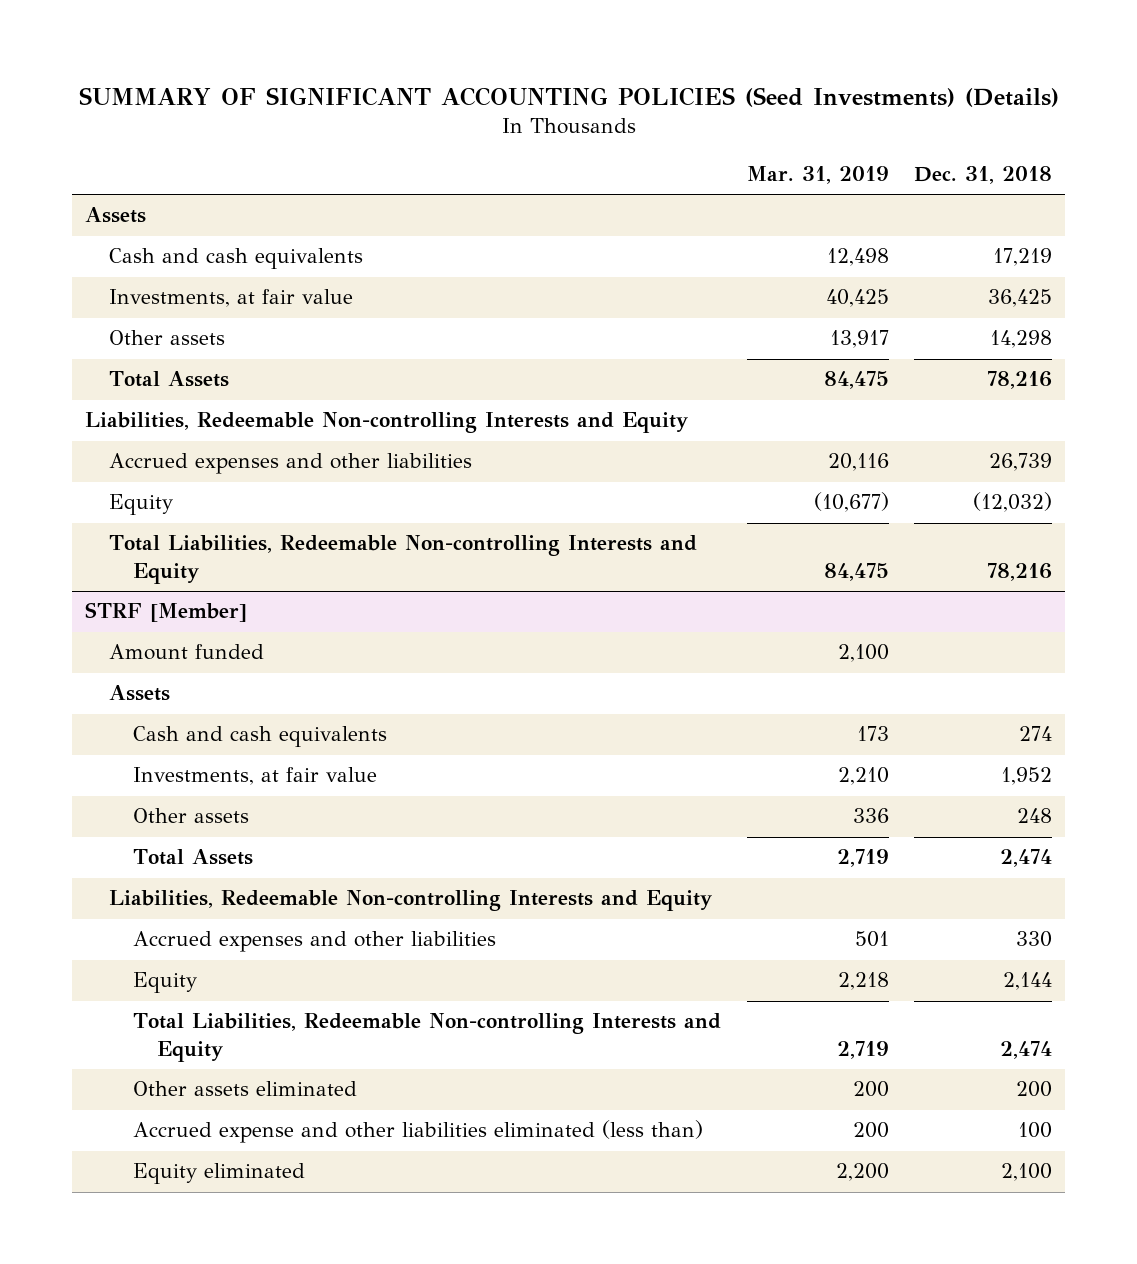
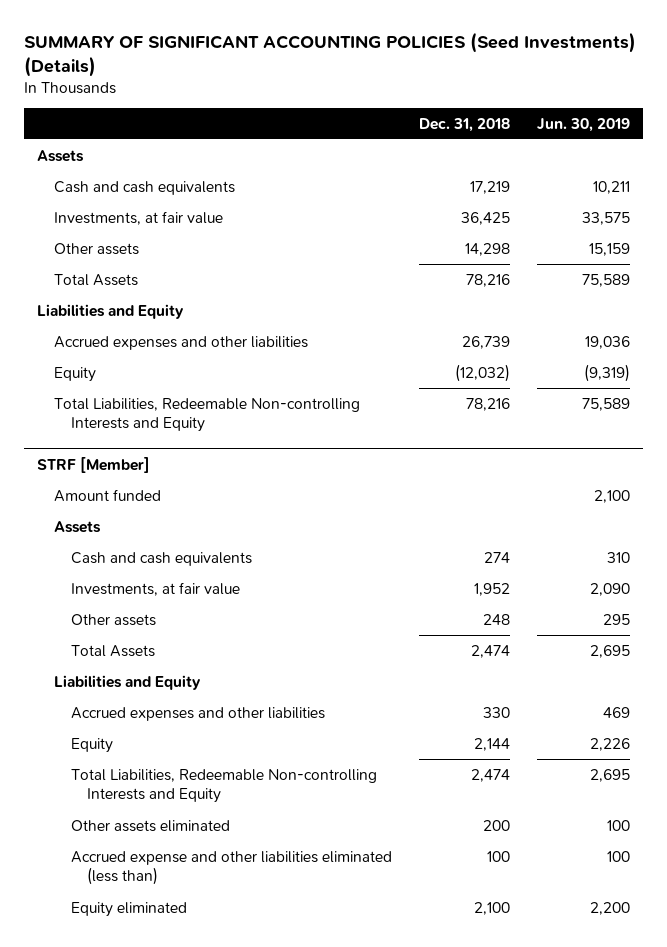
- | Mar. 31, 2019 | Dec. 31, 2018
+ | Dec. 31, 2018 | Jun. 30, 2019
- Liabilities, Redeemable Non-controlling Interests and Equity
+ Liabilities and Equity
@ STRF [Member]
- Liabilities, Redeemable Non-controlling Interests and Equity
+ Liabilities and Equity

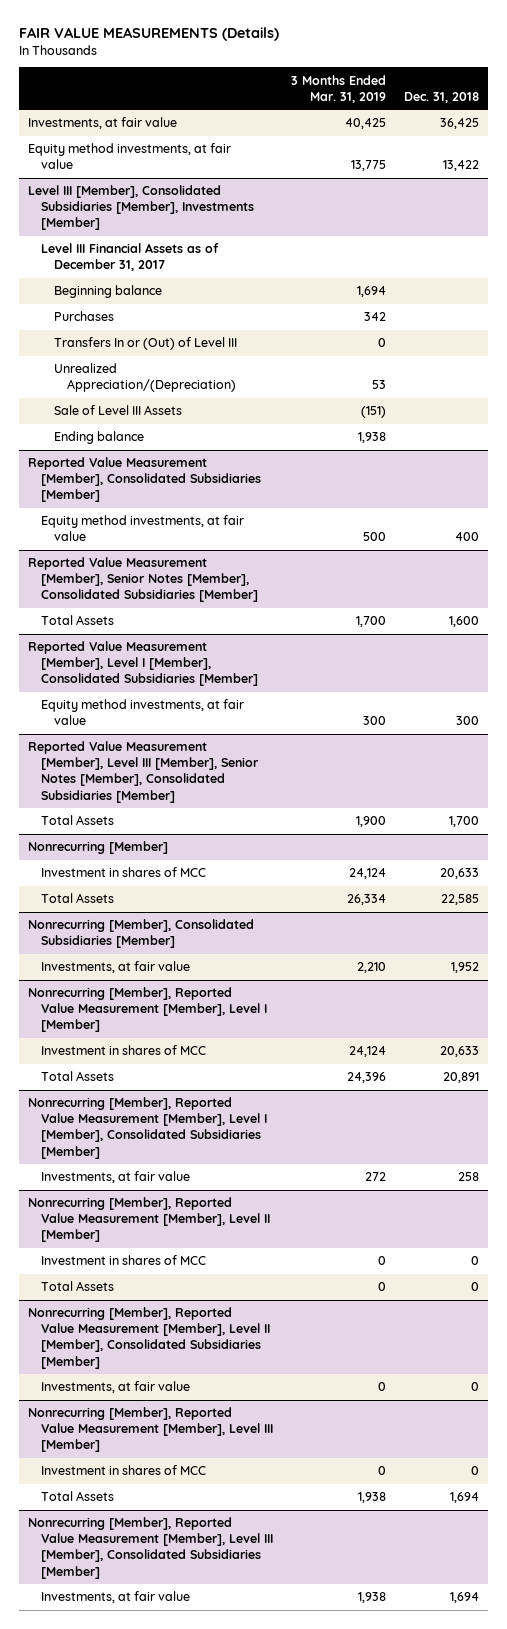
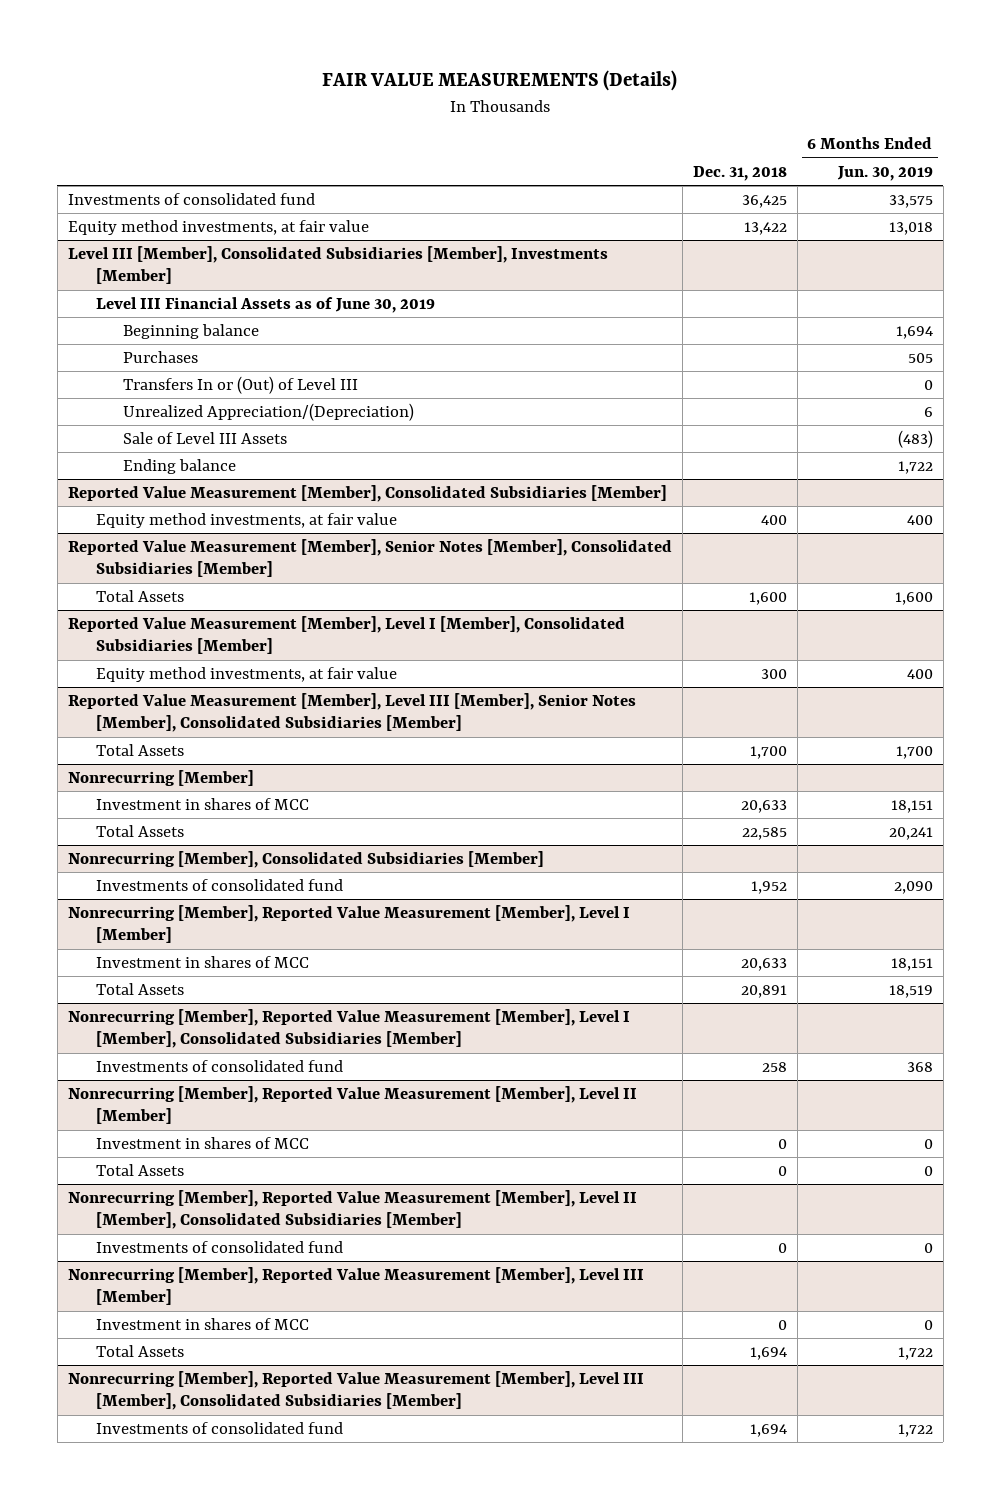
- | 3 Months Ended Mar. 31, 2019 | Dec. 31, 2018
+ | Dec. 31, 2018 | 6 Months Ended Jun. 30, 2019
- Investments, at fair value | 40,425 | 36,425
+ Investments of consolidated fund | 36,425 | 33,575
@ Level III [Member], Consolidated Subsidiaries [Member], Investments [Member]
- Level III Financial Assets as of December 31, 2017
+ Level III Financial Assets as of June 30, 2019
@ Nonrecurring [Member], Consolidated Subsidiaries [Member]
- Investments, at fair value | 2,210 | 1,952
+ Investments of consolidated fund | 1,952 | 2,090
@ Nonrecurring [Member], Reported Value Measurement [Member], Level I [Member], Consolidated Subsidiaries [Member]
- Investments, at fair value | 272 | 258
+ Investments of consolidated fund | 258 | 368
@ Nonrecurring [Member], Reported Value Measurement [Member], Level II [Member], Consolidated Subsidiaries [Member]
- Investments, at fair value | 0 | 0
+ Investments of consolidated fund | 0 | 0
@ Nonrecurring [Member], Reported Value Measurement [Member], Level III [Member], Consolidated Subsidiaries [Member]
- Investments, at fair value | 1,938 | 1,694
+ Investments of consolidated fund | 1,694 | 1,722

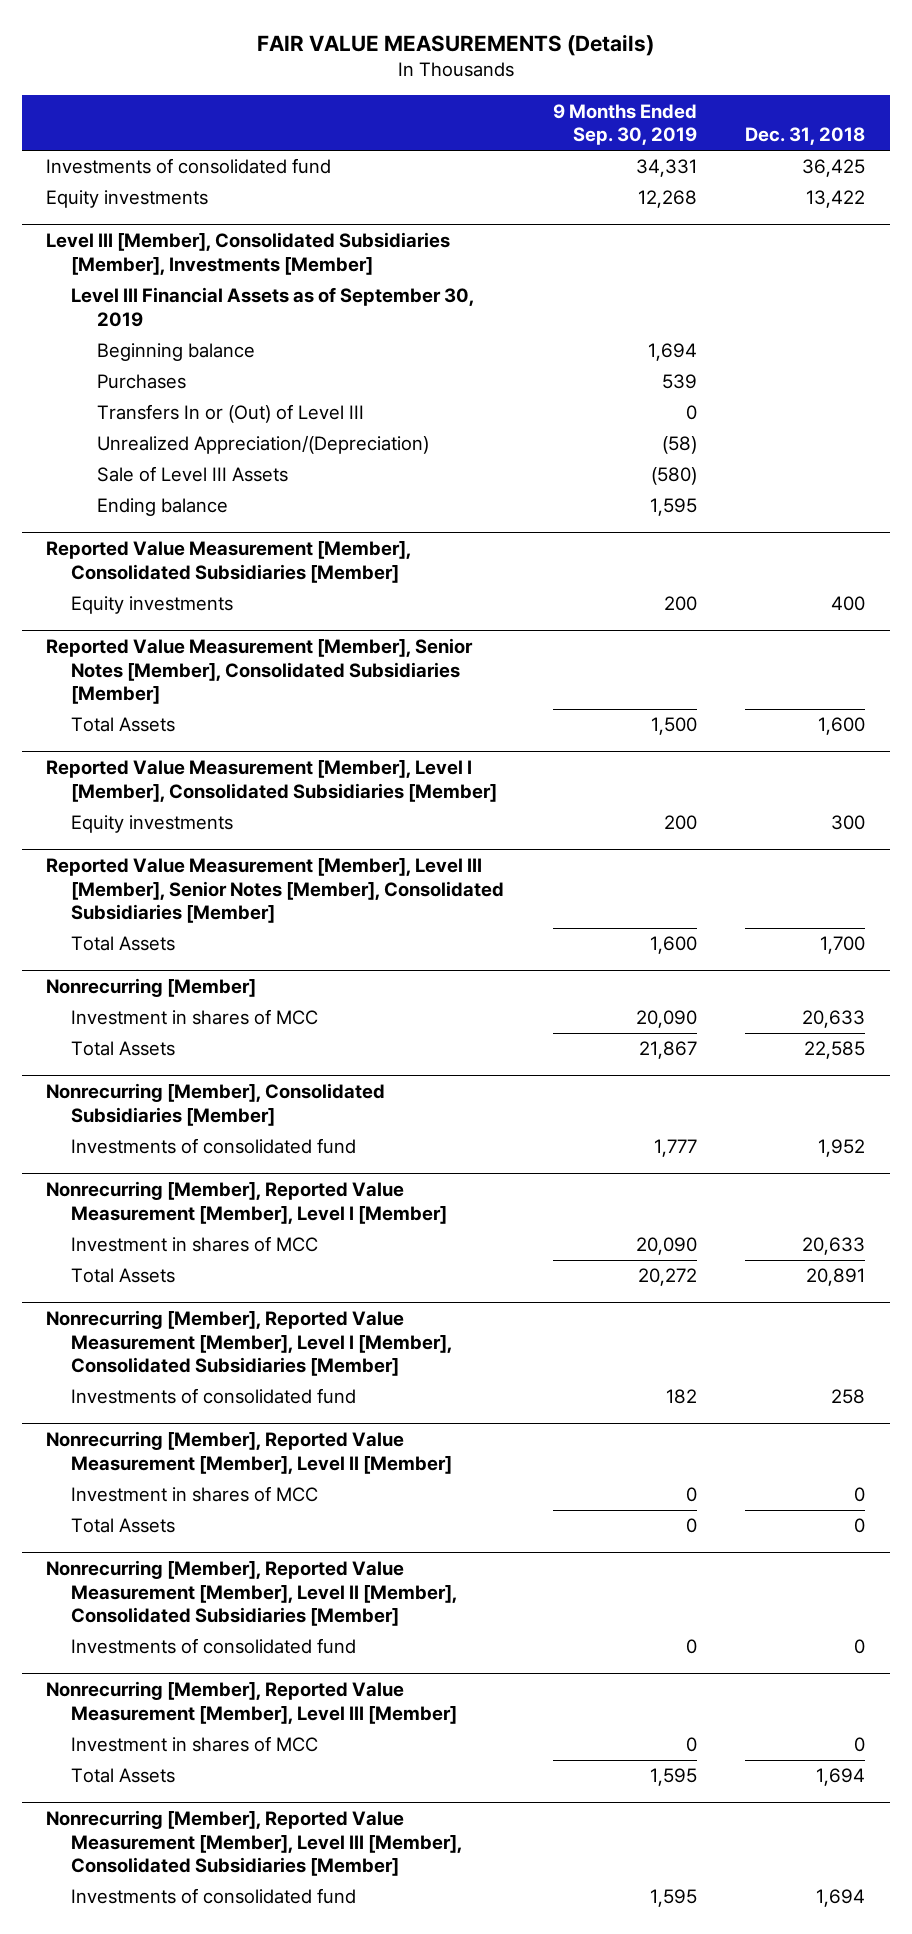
- | Dec. 31, 2018 | 6 Months Ended Jun. 30, 2019
+ | 9 Months Ended Sep. 30, 2019 | Dec. 31, 2018
- Equity method investments, at fair value | 13,422 | 13,018
+ Equity investments | 12,268 | 13,422
@ Level III [Member], Consolidated Subsidiaries [Member], Investments [Member]
- Level III Financial Assets as of June 30, 2019
+ Level III Financial Assets as of September 30, 2019
@ Reported Value Measurement [Member], Consolidated Subsidiaries [Member]
- Equity method investments, at fair value | 400 | 400
+ Equity investments | 200 | 400
@ Reported Value Measurement [Member], Level I [Member], Consolidated Subsidiaries [Member]
- Equity method investments, at fair value | 300 | 400
+ Equity investments | 200 | 300

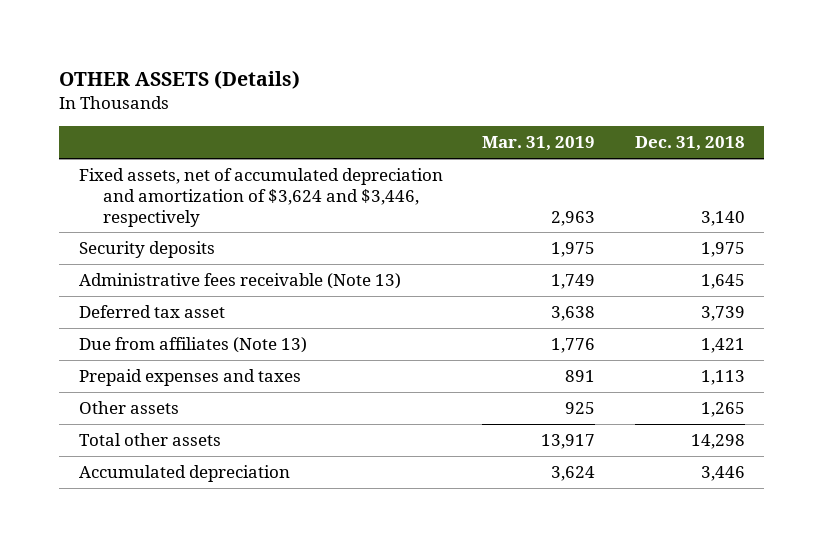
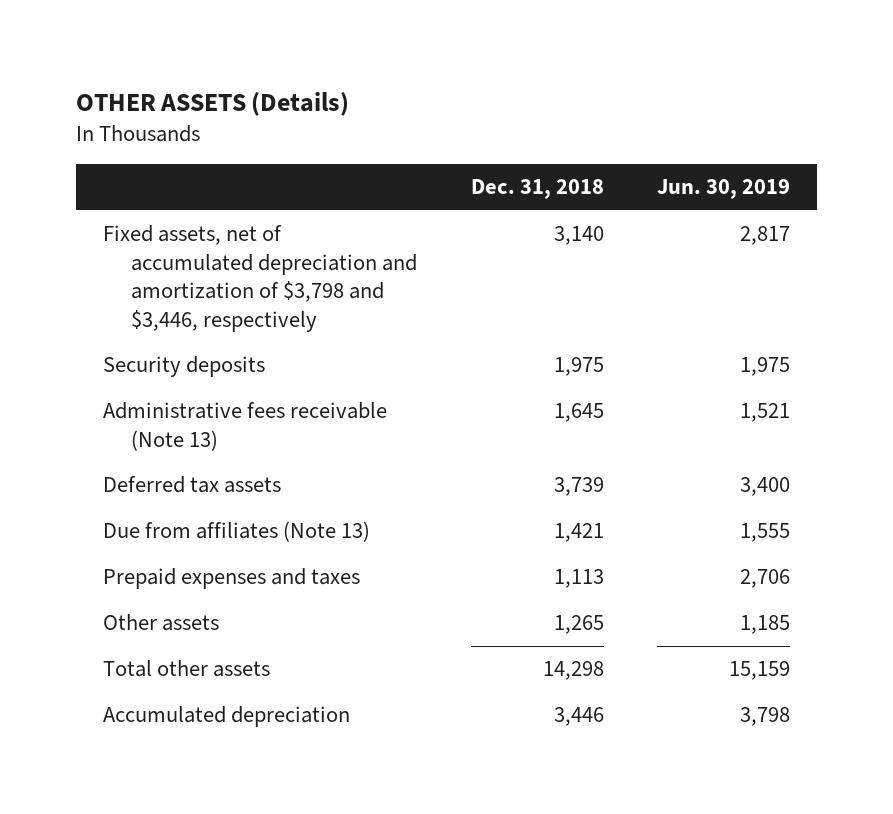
- | Mar. 31, 2019 | Dec. 31, 2018
+ | Dec. 31, 2018 | Jun. 30, 2019
- Fixed assets, net of accumulated depreciation and amortization of $3,624 and $3,446, respectively | 2,963 | 3,140
+ Fixed assets, net of accumulated depreciation and amortization of $3,798 and $3,446, respectively | 3,140 | 2,817
- Deferred tax asset | 3,638 | 3,739
+ Deferred tax assets | 3,739 | 3,400

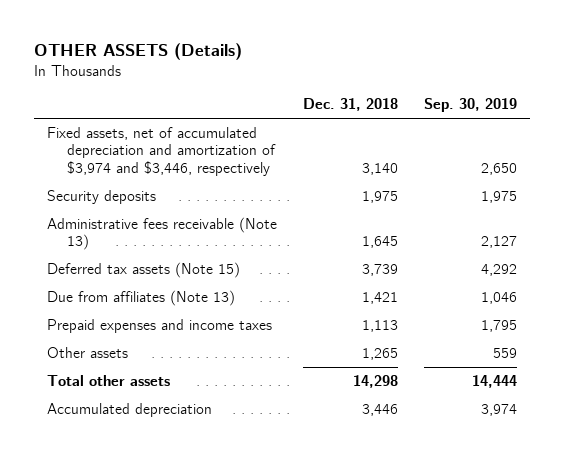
- | Dec. 31, 2018 | Jun. 30, 2019
+ | Dec. 31, 2018 | Sep. 30, 2019
- Fixed assets, net of accumulated depreciation and amortization of $3,798 and $3,446, respectively | 3,140 | 2,817
+ Fixed assets, net of accumulated depreciation and amortization of $3,974 and $3,446, respectively | 3,140 | 2,650
- Deferred tax assets | 3,739 | 3,400
+ Deferred tax assets (Note 15) | 3,739 | 4,292
- Prepaid expenses and taxes | 1,113 | 2,706
+ Prepaid expenses and income taxes | 1,113 | 1,795

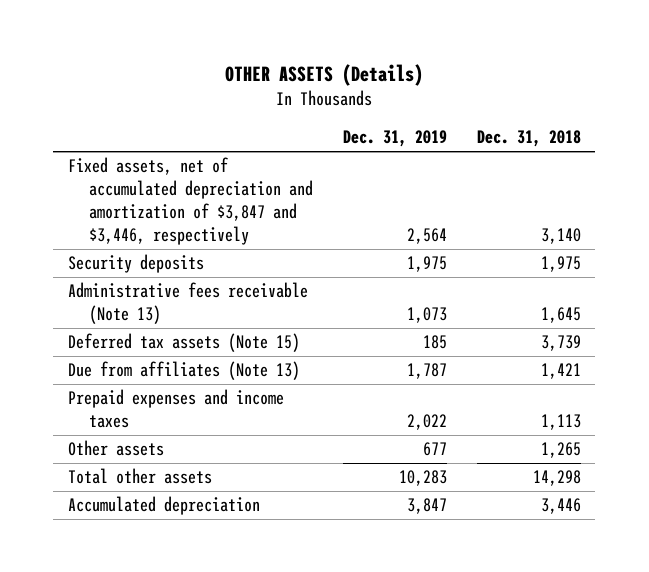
- | Dec. 31, 2018 | Sep. 30, 2019
+ | Dec. 31, 2019 | Dec. 31, 2018
- Fixed assets, net of accumulated depreciation and amortization of $3,974 and $3,446, respectively | 3,140 | 2,650
+ Fixed assets, net of accumulated depreciation and amortization of $3,847 and $3,446, respectively | 2,564 | 3,140

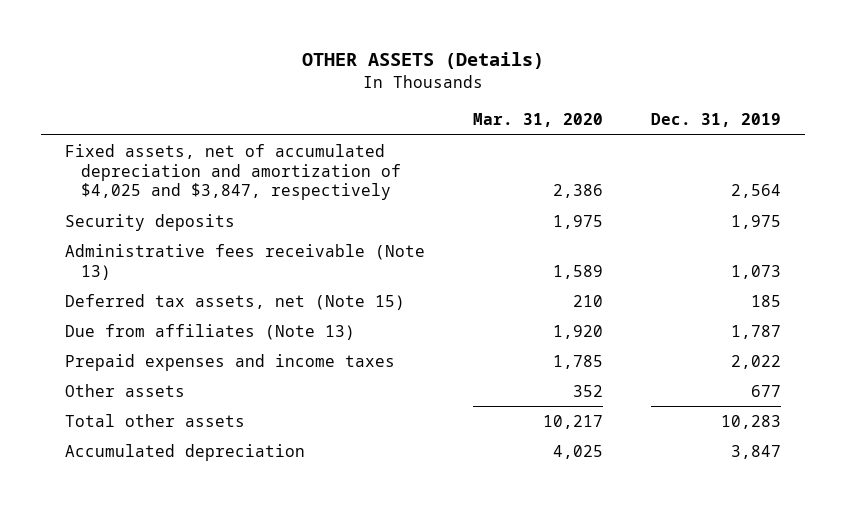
- | Dec. 31, 2019 | Dec. 31, 2018
+ | Mar. 31, 2020 | Dec. 31, 2019
- Fixed assets, net of accumulated depreciation and amortization of $3,847 and $3,446, respectively | 2,564 | 3,140
+ Fixed assets, net of accumulated depreciation and amortization of $4,025 and $3,847, respectively | 2,386 | 2,564
- Deferred tax assets (Note 15) | 185 | 3,739
+ Deferred tax assets, net (Note 15) | 210 | 185

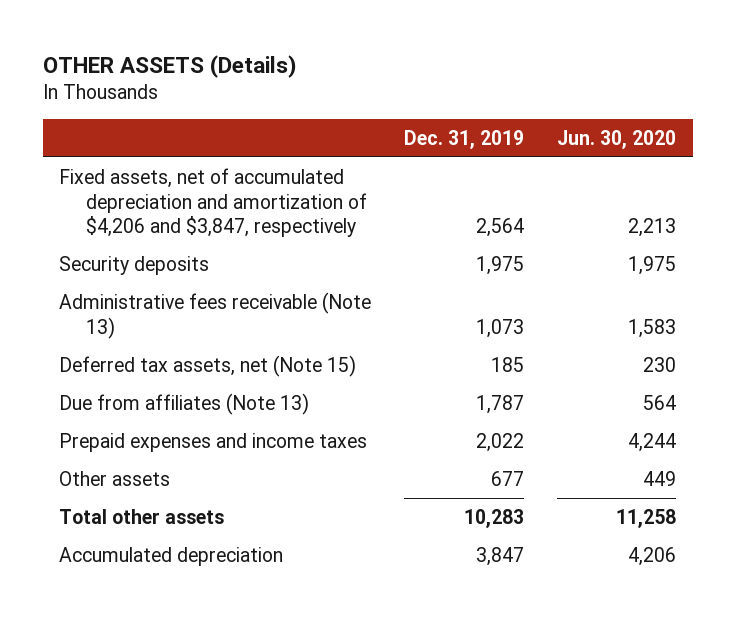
- | Mar. 31, 2020 | Dec. 31, 2019
+ | Dec. 31, 2019 | Jun. 30, 2020
- Fixed assets, net of accumulated depreciation and amortization of $4,025 and $3,847, respectively | 2,386 | 2,564
+ Fixed assets, net of accumulated depreciation and amortization of $4,206 and $3,847, respectively | 2,564 | 2,213

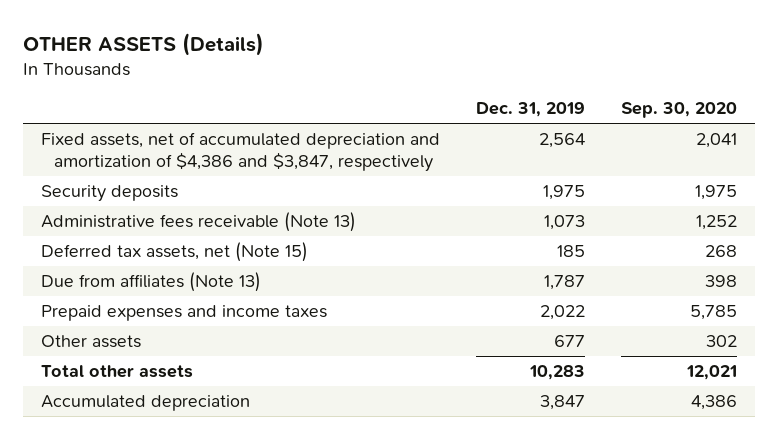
- | Dec. 31, 2019 | Jun. 30, 2020
+ | Dec. 31, 2019 | Sep. 30, 2020
- Fixed assets, net of accumulated depreciation and amortization of $4,206 and $3,847, respectively | 2,564 | 2,213
+ Fixed assets, net of accumulated depreciation and amortization of $4,386 and $3,847, respectively | 2,564 | 2,041

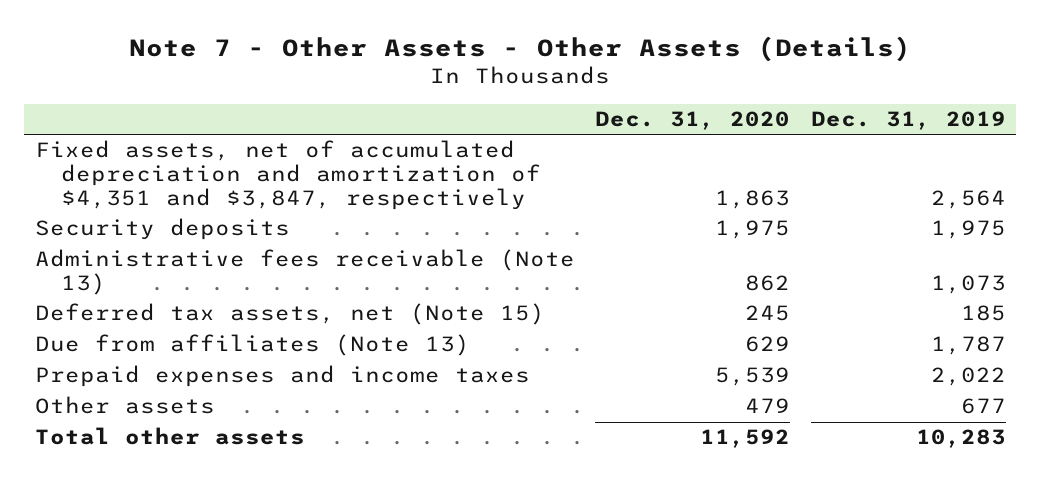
- OTHER ASSETS (Details)
+ Note 7 - Other Assets - Other Assets (Details)
- | Dec. 31, 2019 | Sep. 30, 2020
+ | Dec. 31, 2020 | Dec. 31, 2019
- Fixed assets, net of accumulated depreciation and amortization of $4,386 and $3,847, respectively | 2,564 | 2,041
+ Fixed assets, net of accumulated depreciation and amortization of $4,351 and $3,847, respectively | 1,863 | 2,564
- Accumulated depreciation | 3,847 | 4,386

